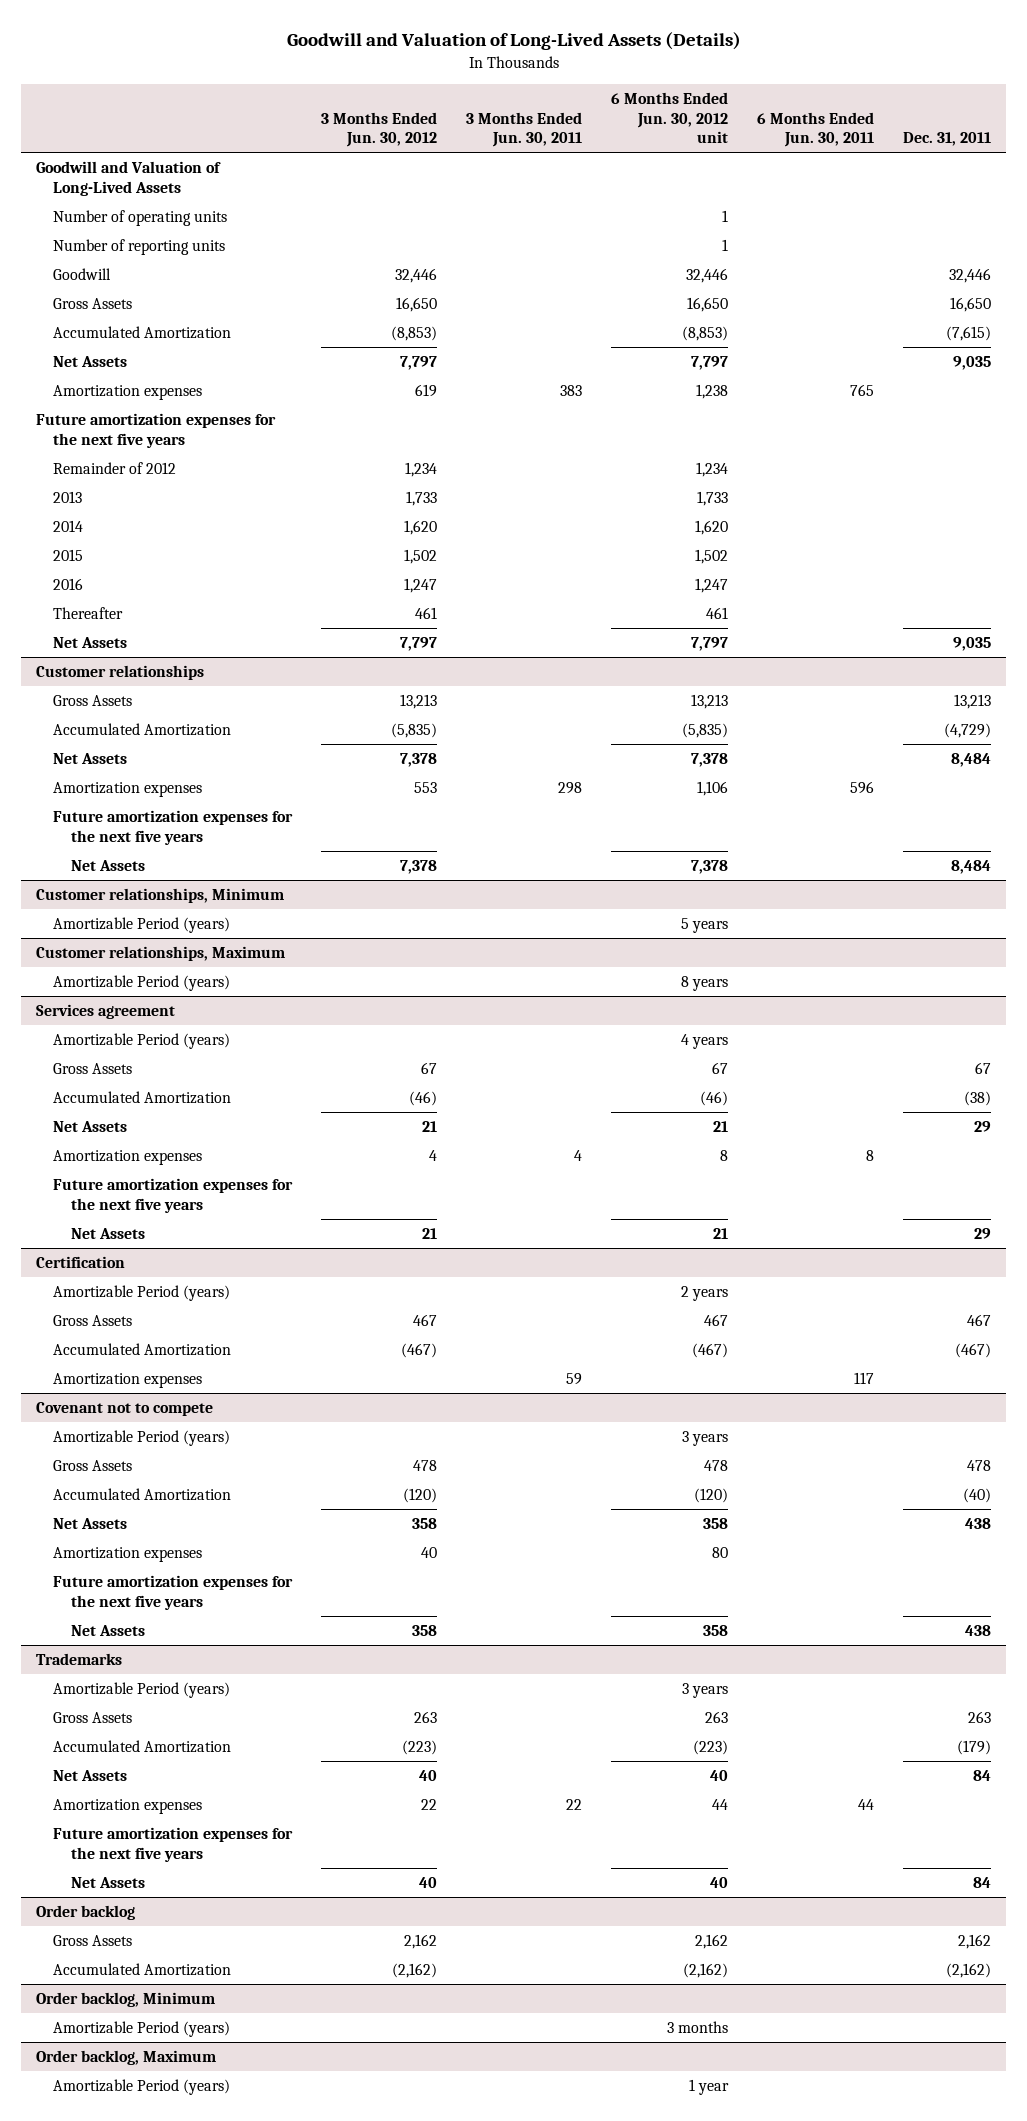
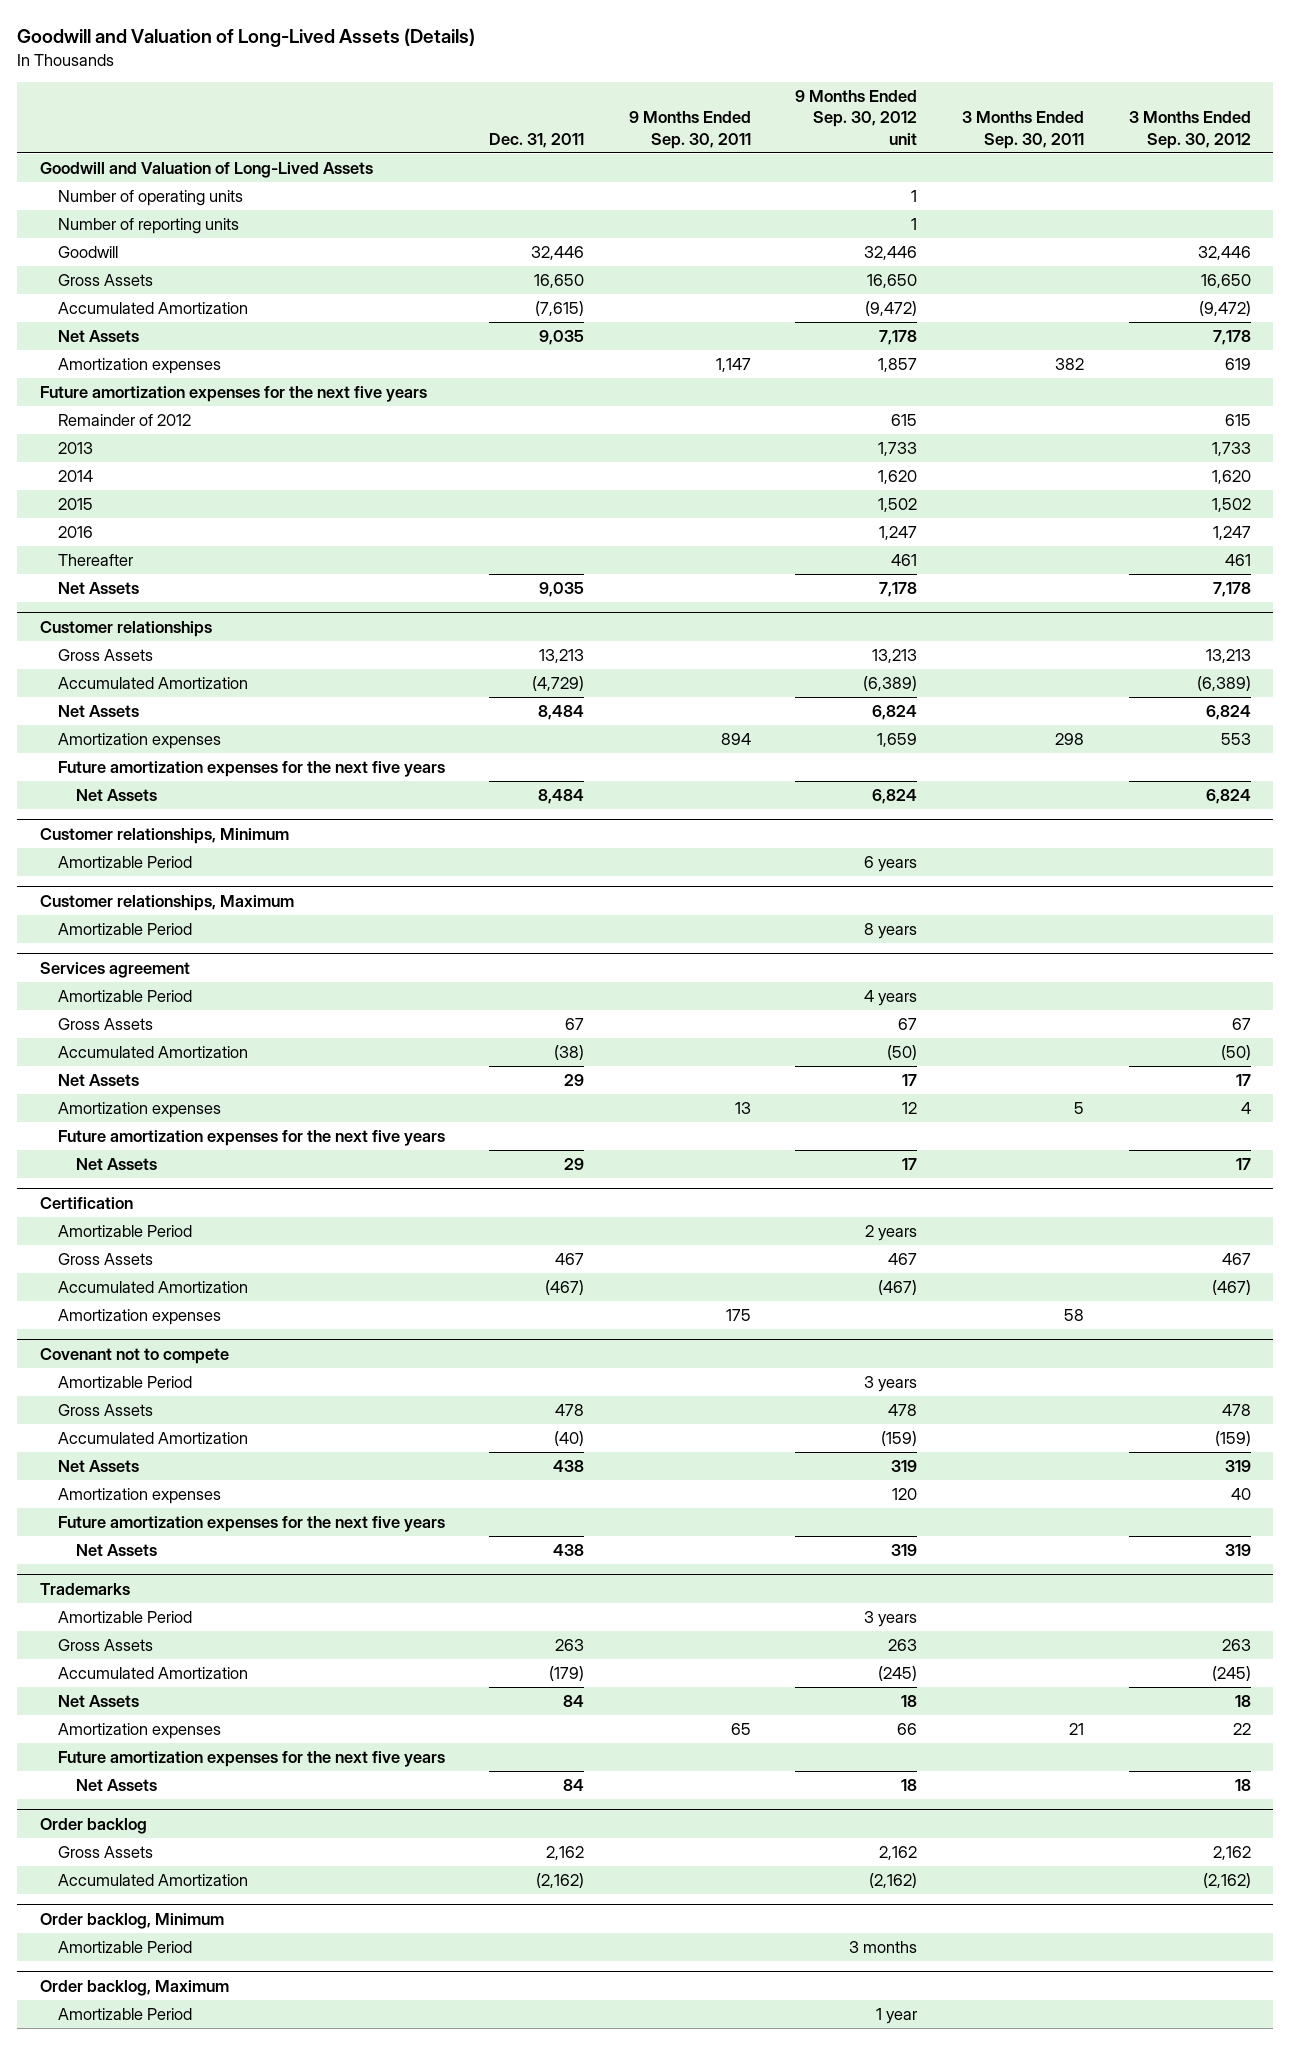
- | 3 Months Ended Jun. 30, 2012 | 3 Months Ended Jun. 30, 2011 | 6 Months Ended Jun. 30, 2012 unit | 6 Months Ended Jun. 30, 2011 | Dec. 31, 2011
+ | Dec. 31, 2011 | 9 Months Ended Sep. 30, 2011 | 9 Months Ended Sep. 30, 2012 unit | 3 Months Ended Sep. 30, 2011 | 3 Months Ended Sep. 30, 2012
@ Customer relationships, Minimum
- Amortizable Period (years) | | | 5 years | |
+ Amortizable Period | | | 6 years | |
@ Customer relationships, Maximum
- Amortizable Period (years) | | | 8 years | |
+ Amortizable Period | | | 8 years | |
@ Services agreement
- Amortizable Period (years) | | | 4 years | |
+ Amortizable Period | | | 4 years | |
@ Certification
- Amortizable Period (years) | | | 2 years | |
+ Amortizable Period | | | 2 years | |
@ Covenant not to compete
- Amortizable Period (years) | | | 3 years | |
+ Amortizable Period | | | 3 years | |
@ Trademarks
- Amortizable Period (years) | | | 3 years | |
+ Amortizable Period | | | 3 years | |
@ Order backlog, Minimum
- Amortizable Period (years) | | | 3 months | |
+ Amortizable Period | | | 3 months | |
@ Order backlog, Maximum
- Amortizable Period (years) | | | 1 year | |
+ Amortizable Period | | | 1 year | |

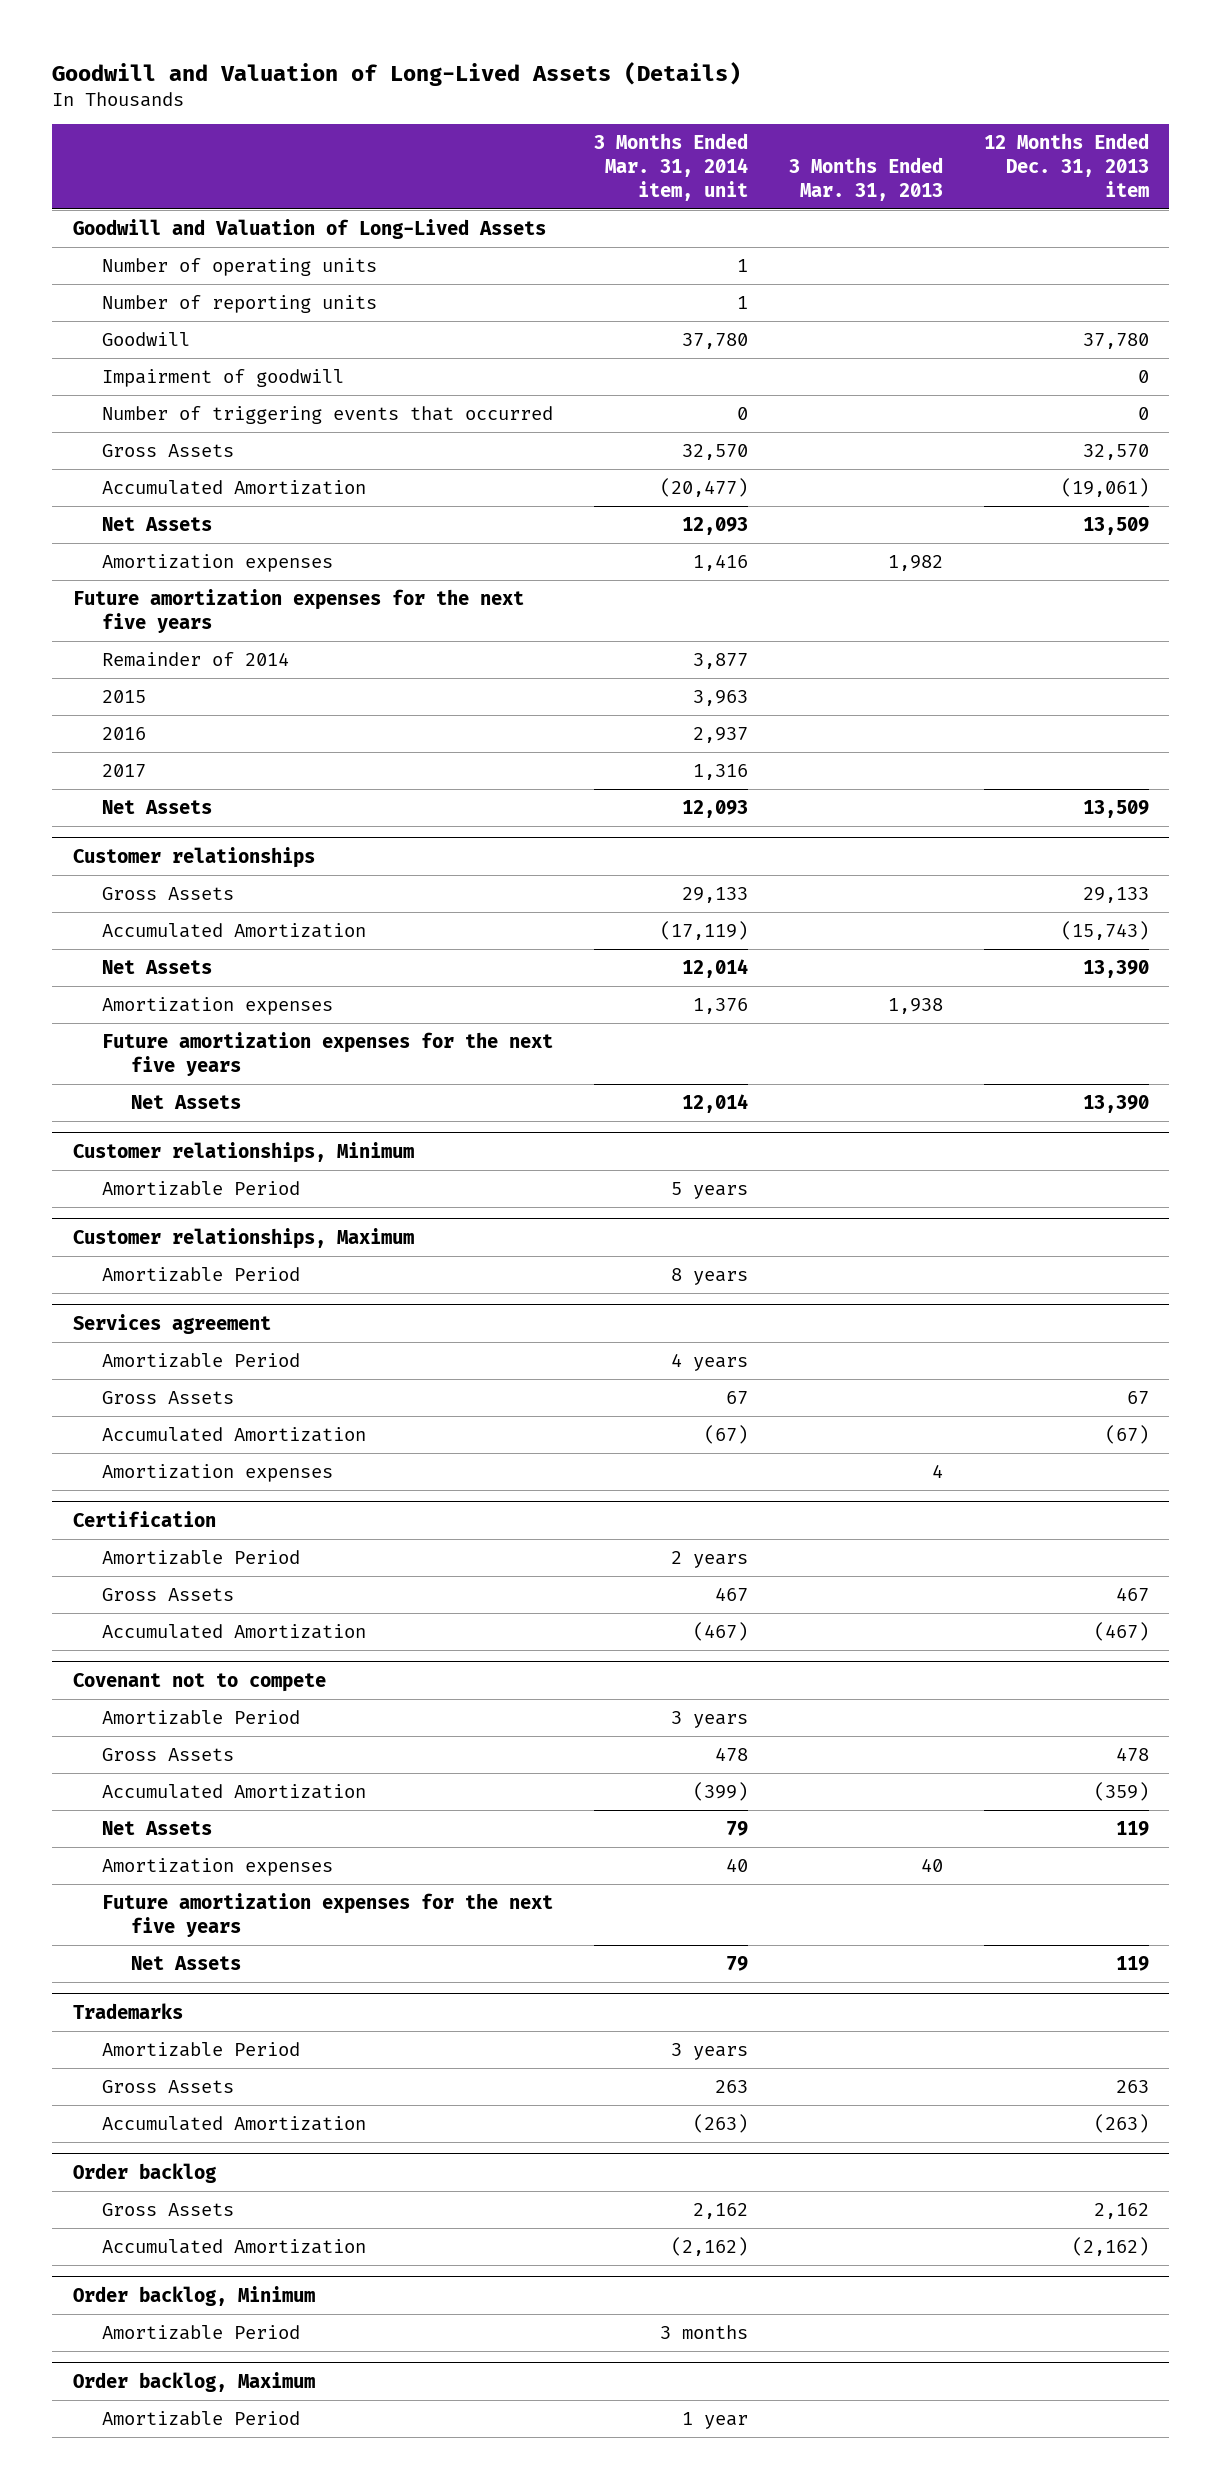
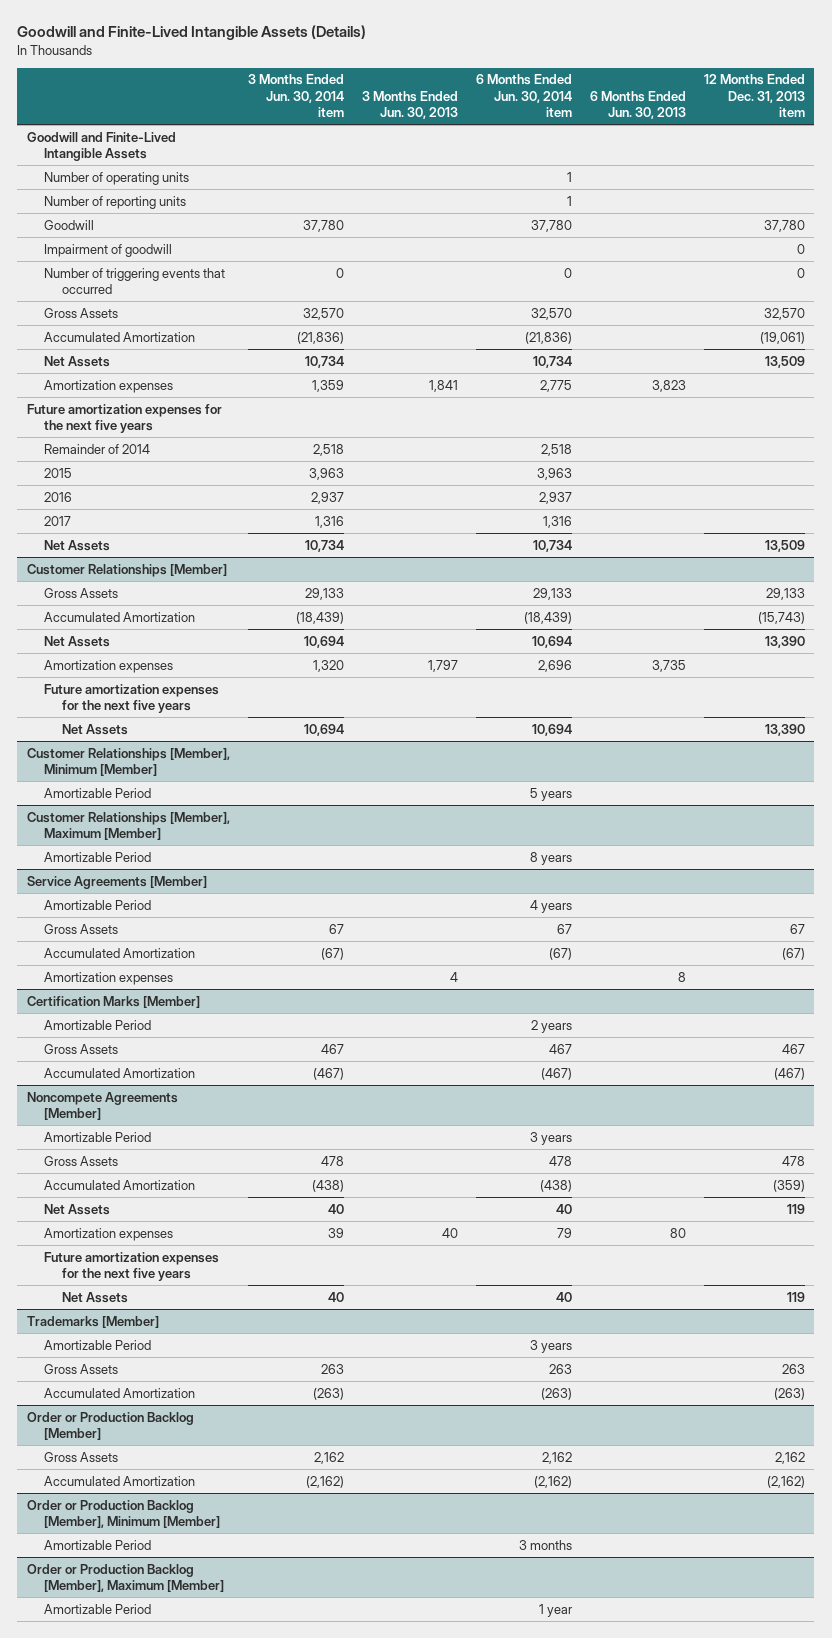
- Goodwill and Valuation of Long-Lived Assets (Details)
+ Goodwill and Finite-Lived Intangible Assets (Details)
- | 3 Months Ended Mar. 31, 2014 item, unit | 3 Months Ended Mar. 31, 2013 | 12 Months Ended Dec. 31, 2013 item
+ | 3 Months Ended Jun. 30, 2014 item | 3 Months Ended Jun. 30, 2013 | 6 Months Ended Jun. 30, 2014 item | 6 Months Ended Jun. 30, 2013 | 12 Months Ended Dec. 31, 2013 item
- Goodwill and Valuation of Long-Lived Assets
+ Goodwill and Finite-Lived Intangible Assets
- Customer relationships
+ Customer Relationships [Member]
- Customer relationships, Minimum
+ Customer Relationships [Member], Minimum [Member]
- Customer relationships, Maximum
+ Customer Relationships [Member], Maximum [Member]
- Services agreement
+ Service Agreements [Member]
- Certification
+ Certification Marks [Member]
- Covenant not to compete
+ Noncompete Agreements [Member]
- Trademarks
+ Trademarks [Member]
- Order backlog
+ Order or Production Backlog [Member]
- Order backlog, Minimum
+ Order or Production Backlog [Member], Minimum [Member]
- Order backlog, Maximum
+ Order or Production Backlog [Member], Maximum [Member]

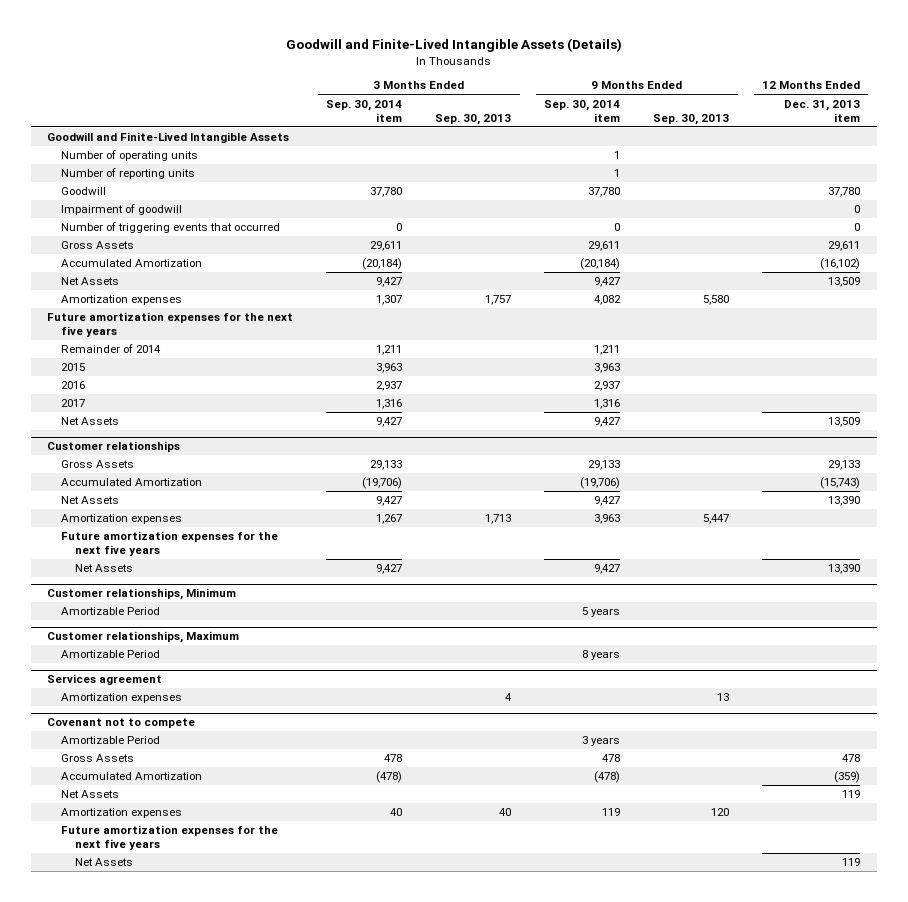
- | 3 Months Ended Jun. 30, 2014 item | 3 Months Ended Jun. 30, 2013 | 6 Months Ended Jun. 30, 2014 item | 6 Months Ended Jun. 30, 2013 | 12 Months Ended Dec. 31, 2013 item
+ | 3 Months Ended Sep. 30, 2014 item | 3 Months Ended Sep. 30, 2013 | 9 Months Ended Sep. 30, 2014 item | 9 Months Ended Sep. 30, 2013 | 12 Months Ended Dec. 31, 2013 item
- Gross Assets | 32,570 | | 32,570 | | 32,570
- Accumulated Amortization | (21,836) | | (21,836) | | (19,061)
+ Gross Assets | 29,611 | | 29,611 | | 29,611
+ Accumulated Amortization | (20,184) | | (20,184) | | (16,102)
- Customer Relationships [Member]
+ Customer relationships
- Customer Relationships [Member], Minimum [Member]
+ Customer relationships, Minimum
- Customer Relationships [Member], Maximum [Member]
+ Customer relationships, Maximum
- Service Agreements [Member]
- Amortizable Period | | | 4 years | |
- Gross Assets | 67 | | 67 | | 67
- Accumulated Amortization | (67) | | (67) | | (67)
- Amortization expenses | | 4 | | 8 |
- Certification Marks [Member]
- Amortizable Period | | | 2 years | |
- Gross Assets | 467 | | 467 | | 467
- Accumulated Amortization | (467) | | (467) | | (467)
- Noncompete Agreements [Member]
+ Services agreement
+ Amortization expenses | | 4 | | 13 |
+ Covenant not to compete
- Trademarks [Member]
- Amortizable Period | | | 3 years | |
- Gross Assets | 263 | | 263 | | 263
- Accumulated Amortization | (263) | | (263) | | (263)
- Order or Production Backlog [Member]
- Gross Assets | 2,162 | | 2,162 | | 2,162
- Accumulated Amortization | (2,162) | | (2,162) | | (2,162)
- Order or Production Backlog [Member], Minimum [Member]
- Amortizable Period | | | 3 months | |
- Order or Production Backlog [Member], Maximum [Member]
- Amortizable Period | | | 1 year | |

